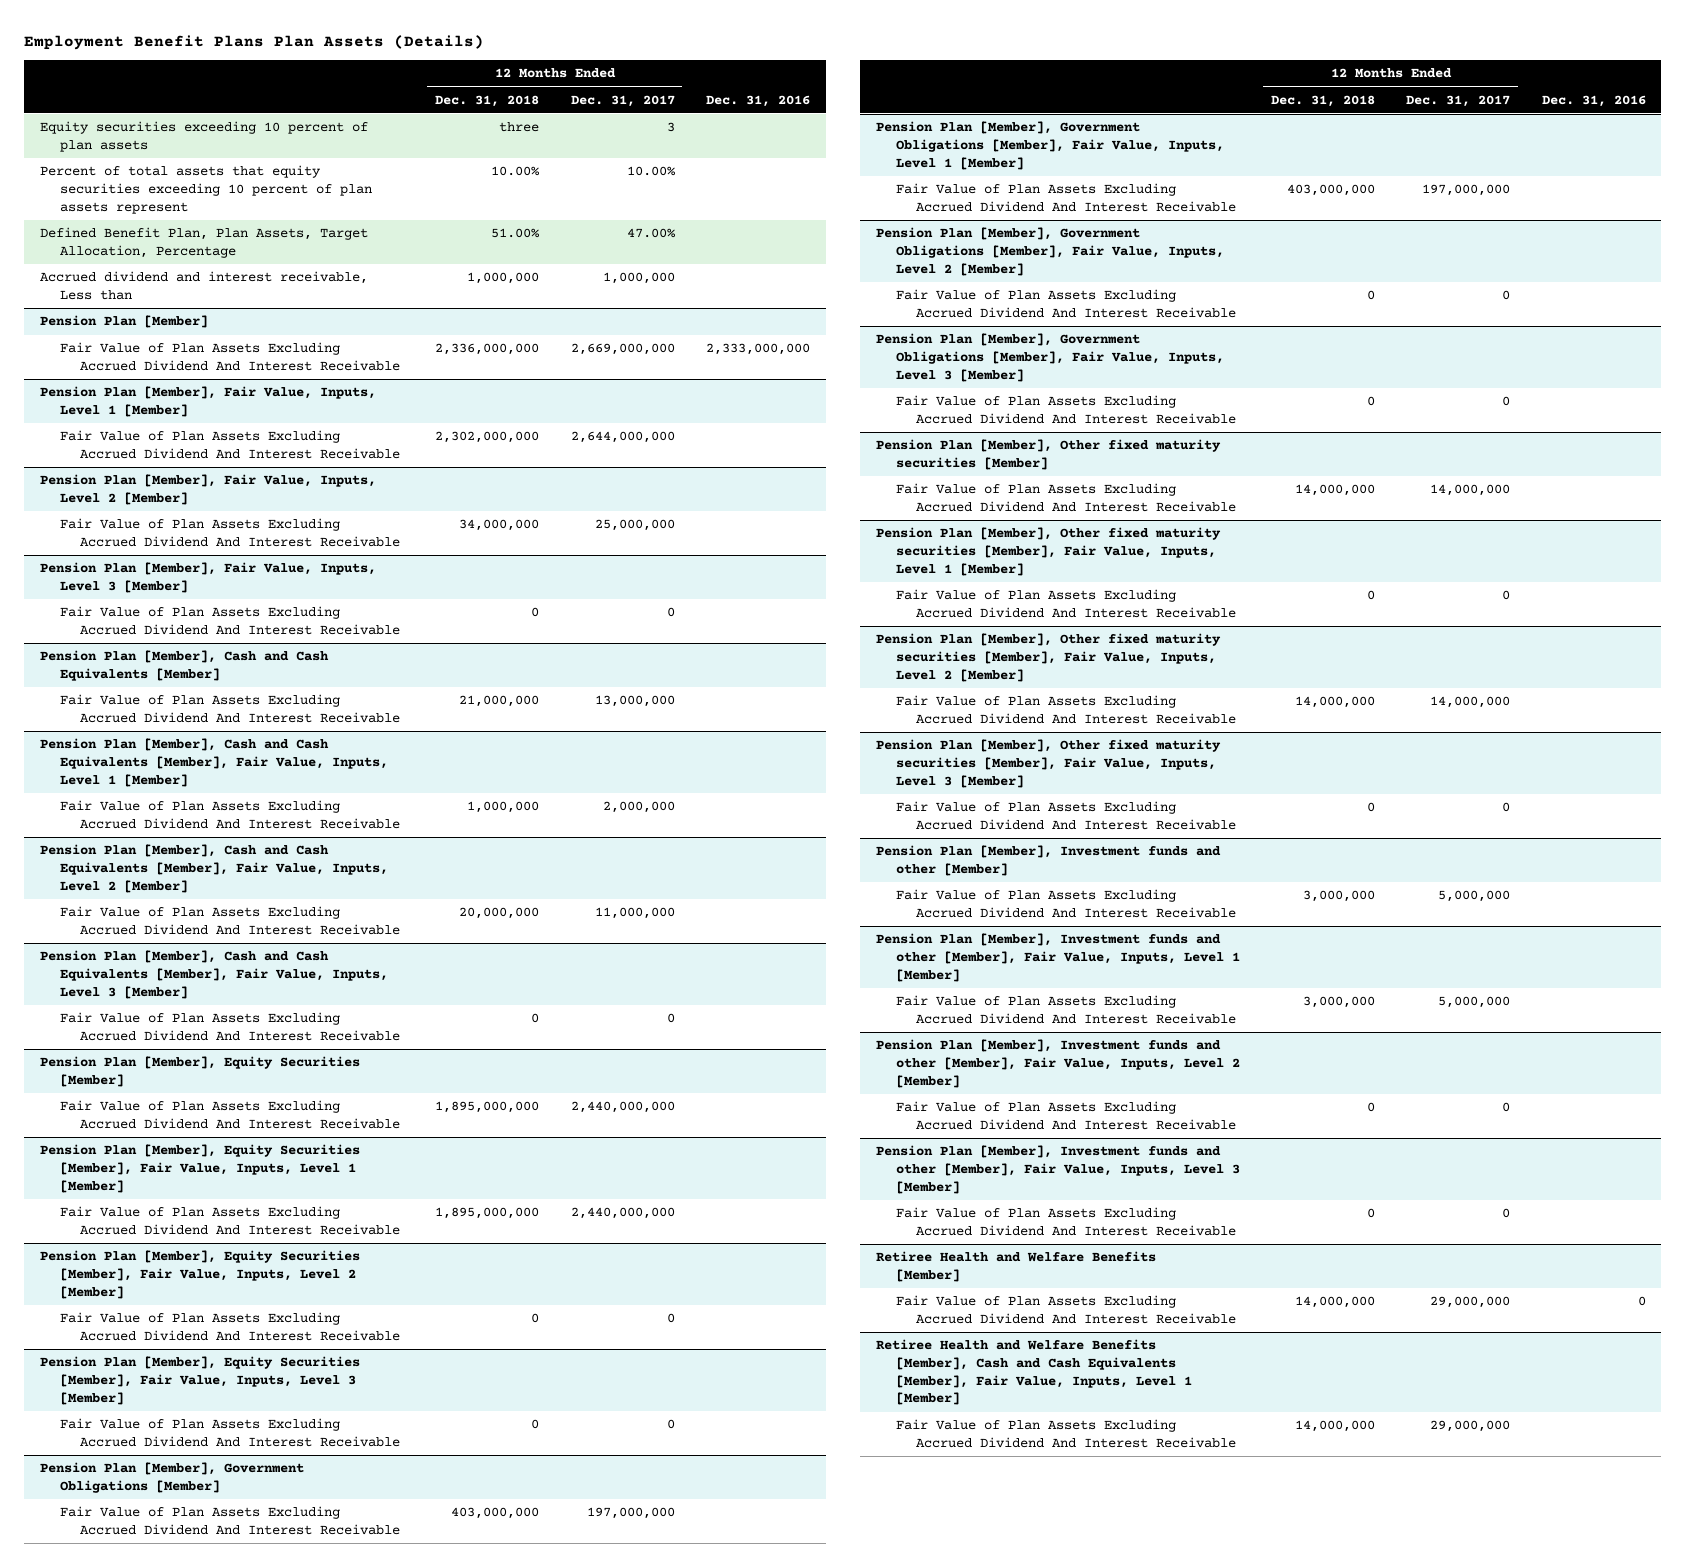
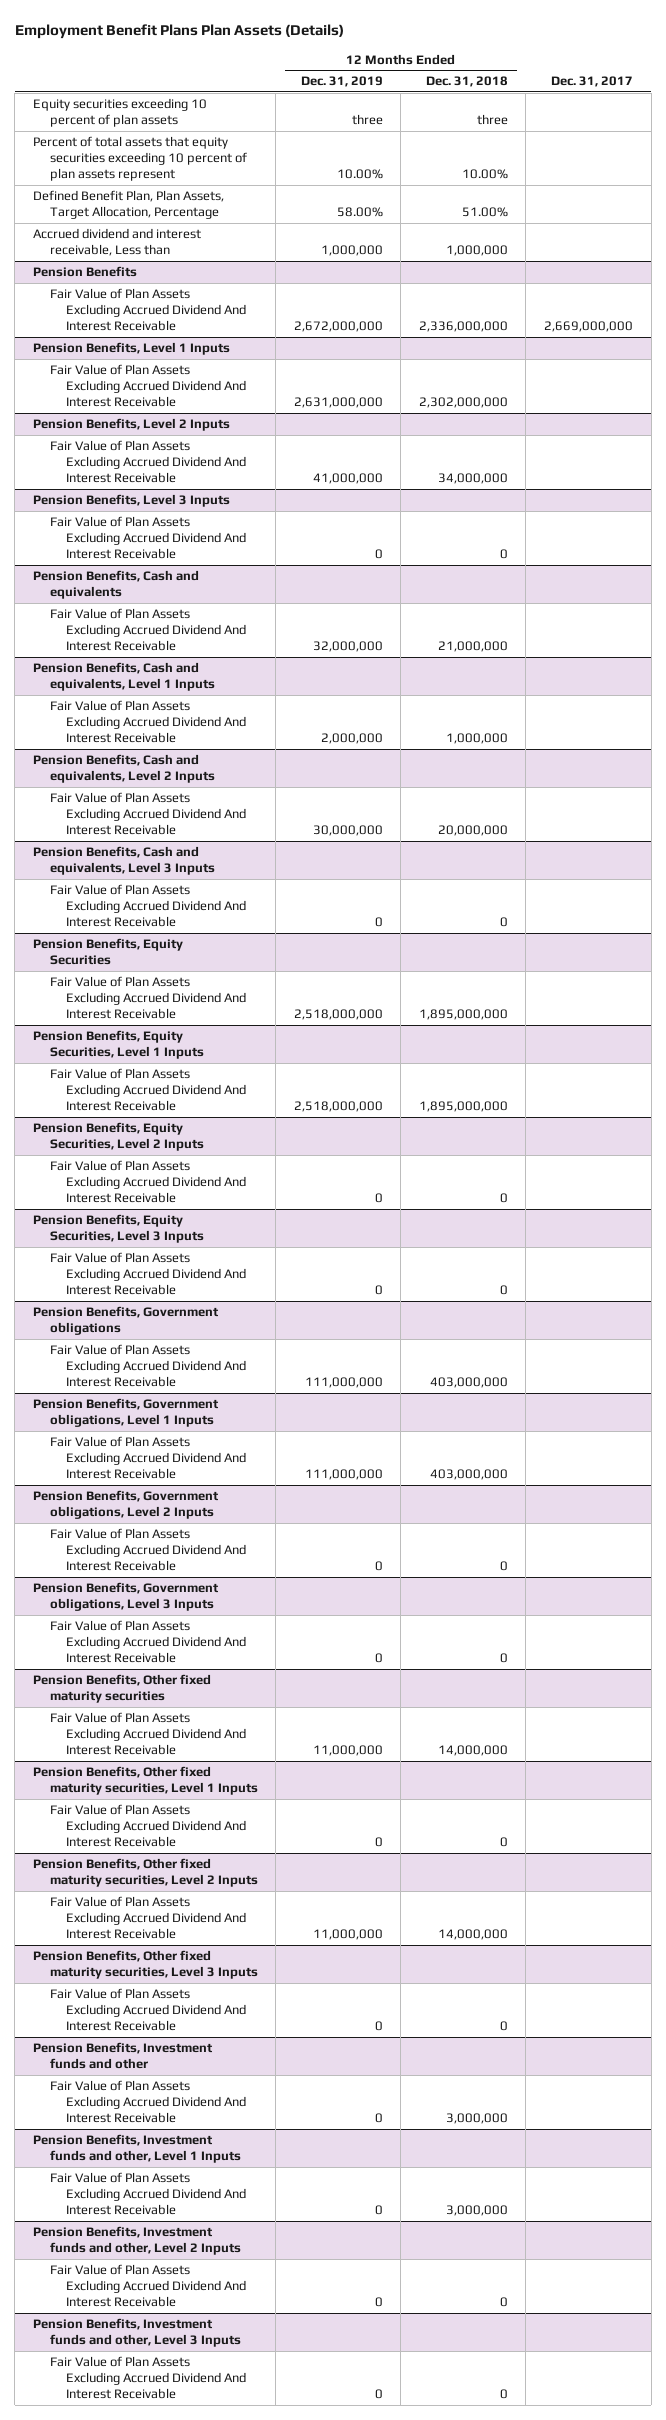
- | 12 Months Ended Dec. 31, 2018 | 12 Months Ended Dec. 31, 2017 | Dec. 31, 2016
+ | 12 Months Ended Dec. 31, 2019 | 12 Months Ended Dec. 31, 2018 | Dec. 31, 2017
- Pension Plan [Member]
+ Pension Benefits
- Pension Plan [Member], Fair Value, Inputs, Level 1 [Member]
+ Pension Benefits, Level 1 Inputs
- Pension Plan [Member], Fair Value, Inputs, Level 2 [Member]
+ Pension Benefits, Level 2 Inputs
- Pension Plan [Member], Fair Value, Inputs, Level 3 [Member]
+ Pension Benefits, Level 3 Inputs
- Pension Plan [Member], Cash and Cash Equivalents [Member]
+ Pension Benefits, Cash and equivalents
- Pension Plan [Member], Cash and Cash Equivalents [Member], Fair Value, Inputs, Level 1 [Member]
+ Pension Benefits, Cash and equivalents, Level 1 Inputs
- Pension Plan [Member], Cash and Cash Equivalents [Member], Fair Value, Inputs, Level 2 [Member]
+ Pension Benefits, Cash and equivalents, Level 2 Inputs
- Pension Plan [Member], Cash and Cash Equivalents [Member], Fair Value, Inputs, Level 3 [Member]
+ Pension Benefits, Cash and equivalents, Level 3 Inputs
- Pension Plan [Member], Equity Securities [Member]
+ Pension Benefits, Equity Securities
- Pension Plan [Member], Equity Securities [Member], Fair Value, Inputs, Level 1 [Member]
+ Pension Benefits, Equity Securities, Level 1 Inputs
- Pension Plan [Member], Equity Securities [Member], Fair Value, Inputs, Level 2 [Member]
+ Pension Benefits, Equity Securities, Level 2 Inputs
- Pension Plan [Member], Equity Securities [Member], Fair Value, Inputs, Level 3 [Member]
+ Pension Benefits, Equity Securities, Level 3 Inputs
- Pension Plan [Member], Government Obligations [Member]
+ Pension Benefits, Government obligations
- Pension Plan [Member], Government Obligations [Member], Fair Value, Inputs, Level 1 [Member]
+ Pension Benefits, Government obligations, Level 1 Inputs
- Pension Plan [Member], Government Obligations [Member], Fair Value, Inputs, Level 2 [Member]
+ Pension Benefits, Government obligations, Level 2 Inputs
- Pension Plan [Member], Government Obligations [Member], Fair Value, Inputs, Level 3 [Member]
+ Pension Benefits, Government obligations, Level 3 Inputs
- Pension Plan [Member], Other fixed maturity securities [Member]
+ Pension Benefits, Other fixed maturity securities
- Pension Plan [Member], Other fixed maturity securities [Member], Fair Value, Inputs, Level 1 [Member]
+ Pension Benefits, Other fixed maturity securities, Level 1 Inputs
- Pension Plan [Member], Other fixed maturity securities [Member], Fair Value, Inputs, Level 2 [Member]
+ Pension Benefits, Other fixed maturity securities, Level 2 Inputs
- Pension Plan [Member], Other fixed maturity securities [Member], Fair Value, Inputs, Level 3 [Member]
+ Pension Benefits, Other fixed maturity securities, Level 3 Inputs
- Pension Plan [Member], Investment funds and other [Member]
+ Pension Benefits, Investment funds and other
- Pension Plan [Member], Investment funds and other [Member], Fair Value, Inputs, Level 1 [Member]
+ Pension Benefits, Investment funds and other, Level 1 Inputs
- Pension Plan [Member], Investment funds and other [Member], Fair Value, Inputs, Level 2 [Member]
+ Pension Benefits, Investment funds and other, Level 2 Inputs
- Pension Plan [Member], Investment funds and other [Member], Fair Value, Inputs, Level 3 [Member]
+ Pension Benefits, Investment funds and other, Level 3 Inputs
- Retiree Health and Welfare Benefits [Member]
- Fair Value of Plan Assets Excluding Accrued Dividend And Interest Receivable | 14,000,000 | 29,000,000 | 0
- Retiree Health and Welfare Benefits [Member], Cash and Cash Equivalents [Member], Fair Value, Inputs, Level 1 [Member]
- Fair Value of Plan Assets Excluding Accrued Dividend And Interest Receivable | 14,000,000 | 29,000,000 |

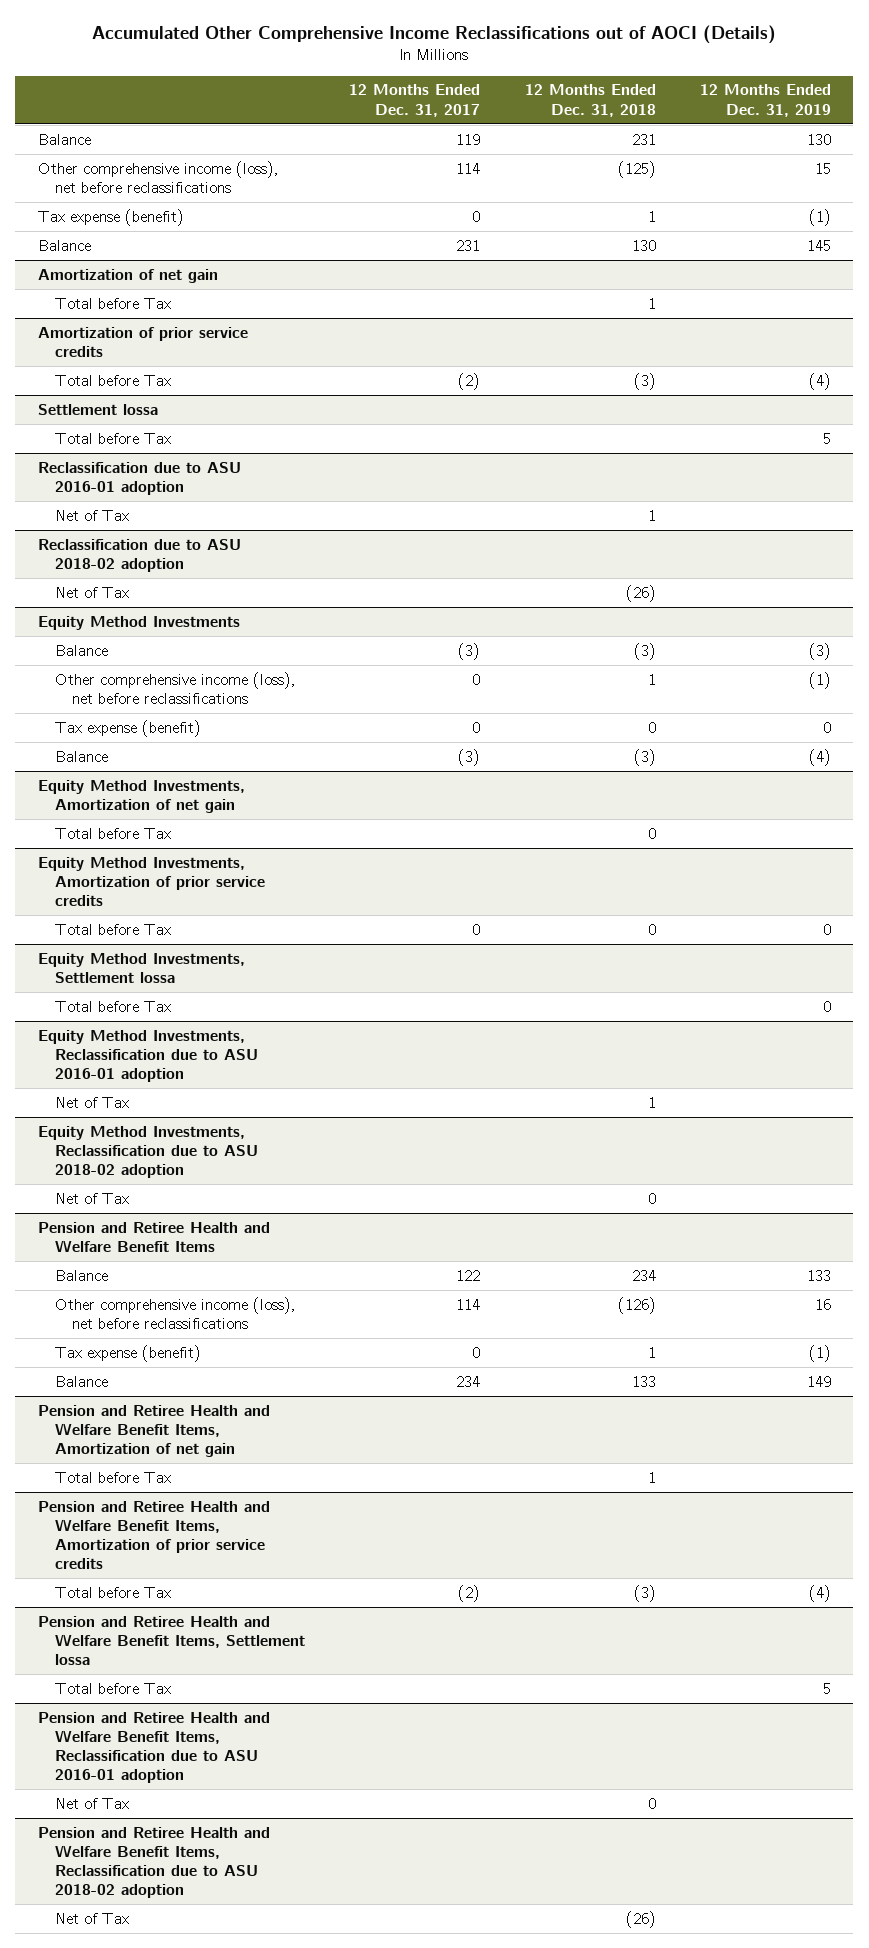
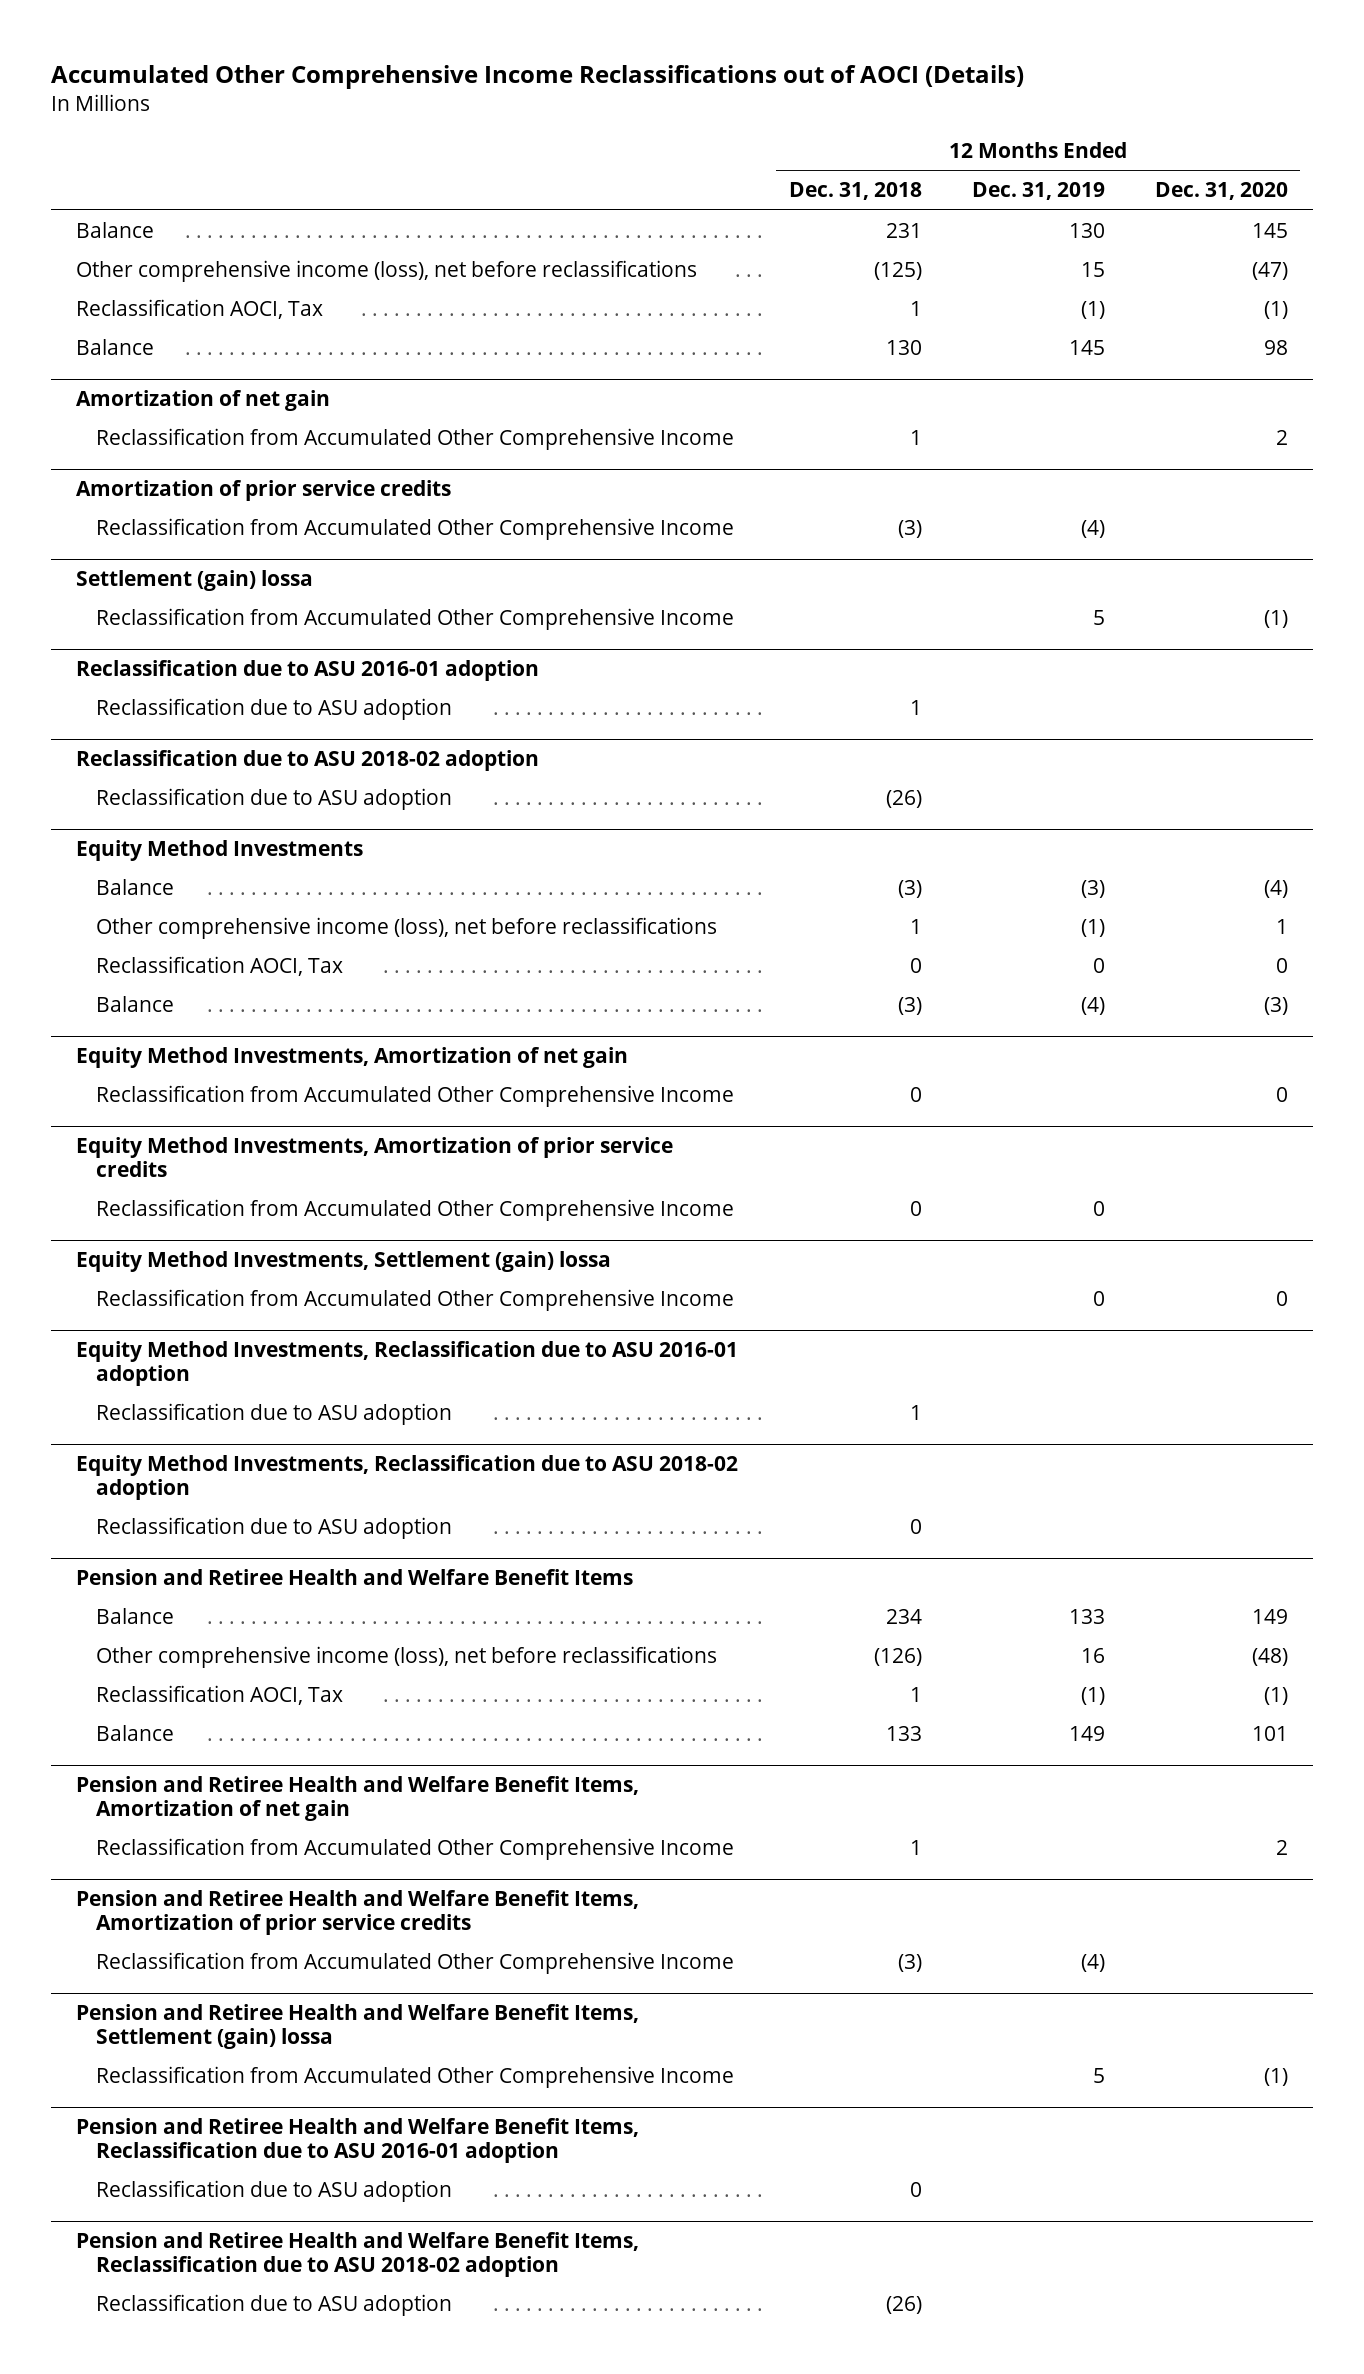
- | 12 Months Ended Dec. 31, 2017 | 12 Months Ended Dec. 31, 2018 | 12 Months Ended Dec. 31, 2019
+ | 12 Months Ended Dec. 31, 2018 | 12 Months Ended Dec. 31, 2019 | 12 Months Ended Dec. 31, 2020
- Tax expense (benefit) | 0 | 1 | (1)
+ Reclassification AOCI, Tax | 1 | (1) | (1)
@ Amortization of net gain
- Total before Tax | | 1 |
+ Reclassification from Accumulated Other Comprehensive Income | 1 | | 2
@ Amortization of prior service credits
- Total before Tax | (2) | (3) | (4)
- Settlement lossa
- Total before Tax | | | 5
@ Amortization of prior service credits
+ Reclassification from Accumulated Other Comprehensive Income | (3) | (4) |
+ Settlement (gain) lossa
+ Reclassification from Accumulated Other Comprehensive Income | | 5 | (1)
@ Reclassification due to ASU 2016-01 adoption
- Net of Tax | | 1 |
+ Reclassification due to ASU adoption | 1 | |
@ Reclassification due to ASU 2018-02 adoption
- Net of Tax | | (26) |
+ Reclassification due to ASU adoption | (26) | |
@ Equity Method Investments
- Tax expense (benefit) | 0 | 0 | 0
+ Reclassification AOCI, Tax | 0 | 0 | 0
@ Equity Method Investments, Amortization of net gain
- Total before Tax | | 0 |
+ Reclassification from Accumulated Other Comprehensive Income | 0 | | 0
@ Equity Method Investments, Amortization of prior service credits
- Total before Tax | 0 | 0 | 0
- Equity Method Investments, Settlement lossa
- Total before Tax | | | 0
@ Equity Method Investments, Amortization of prior service credits
+ Reclassification from Accumulated Other Comprehensive Income | 0 | 0 |
+ Equity Method Investments, Settlement (gain) lossa
+ Reclassification from Accumulated Other Comprehensive Income | | 0 | 0
@ Equity Method Investments, Reclassification due to ASU 2016-01 adoption
- Net of Tax | | 1 |
+ Reclassification due to ASU adoption | 1 | |
@ Equity Method Investments, Reclassification due to ASU 2018-02 adoption
- Net of Tax | | 0 |
+ Reclassification due to ASU adoption | 0 | |
@ Pension and Retiree Health and Welfare Benefit Items
- Tax expense (benefit) | 0 | 1 | (1)
+ Reclassification AOCI, Tax | 1 | (1) | (1)
@ Pension and Retiree Health and Welfare Benefit Items, Amortization of net gain
- Total before Tax | | 1 |
+ Reclassification from Accumulated Other Comprehensive Income | 1 | | 2
@ Pension and Retiree Health and Welfare Benefit Items, Amortization of prior service credits
- Total before Tax | (2) | (3) | (4)
- Pension and Retiree Health and Welfare Benefit Items, Settlement lossa
- Total before Tax | | | 5
@ Pension and Retiree Health and Welfare Benefit Items, Amortization of prior service credits
+ Reclassification from Accumulated Other Comprehensive Income | (3) | (4) |
+ Pension and Retiree Health and Welfare Benefit Items, Settlement (gain) lossa
+ Reclassification from Accumulated Other Comprehensive Income | | 5 | (1)
@ Pension and Retiree Health and Welfare Benefit Items, Reclassification due to ASU 2016-01 adoption
- Net of Tax | | 0 |
+ Reclassification due to ASU adoption | 0 | |
@ Pension and Retiree Health and Welfare Benefit Items, Reclassification due to ASU 2018-02 adoption
- Net of Tax | | (26) |
+ Reclassification due to ASU adoption | (26) | |

